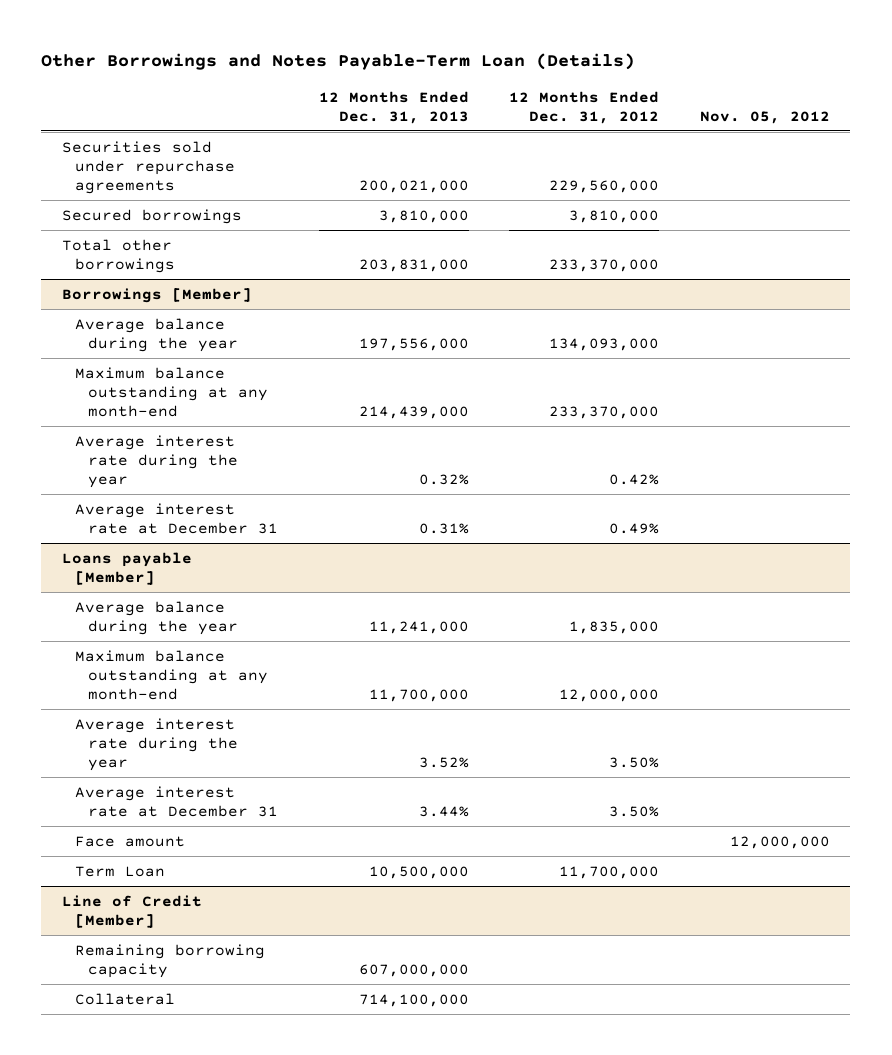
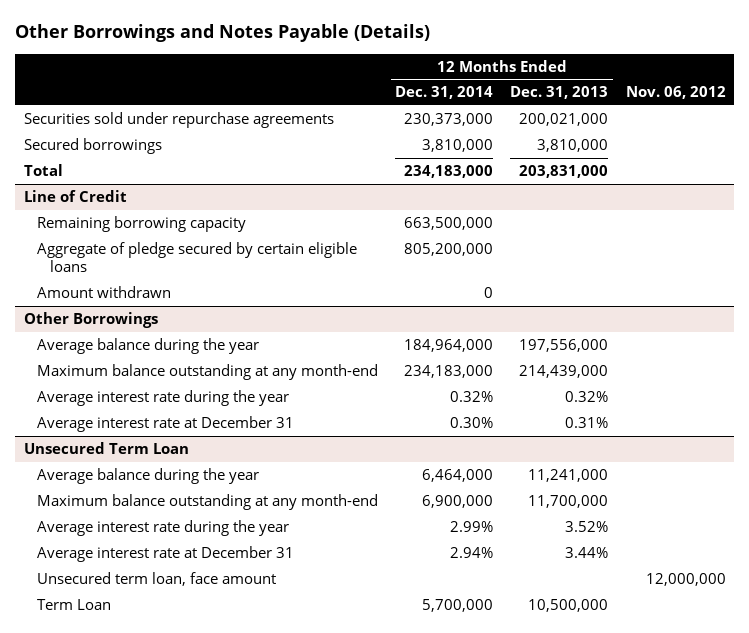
- Other Borrowings and Notes Payable-Term Loan (Details)
+ Other Borrowings and Notes Payable (Details)
- | 12 Months Ended Dec. 31, 2013 | 12 Months Ended Dec. 31, 2012 | Nov. 05, 2012
+ | 12 Months Ended Dec. 31, 2014 | 12 Months Ended Dec. 31, 2013 | Nov. 06, 2012
- Total other borrowings | 203,831,000 | 233,370,000 |
- Borrowings [Member]
+ Total | 234,183,000 | 203,831,000 |
+ Line of Credit
+ Remaining borrowing capacity | 663,500,000 | |
+ Aggregate of pledge secured by certain eligible loans | 805,200,000 | |
+ Amount withdrawn | 0 | |
+ Other Borrowings
- Loans payable [Member]
+ Unsecured Term Loan
- Face amount | | | 12,000,000
+ Unsecured term loan, face amount | | | 12,000,000
- Line of Credit [Member]
- Remaining borrowing capacity | 607,000,000 | |
- Collateral | 714,100,000 | |

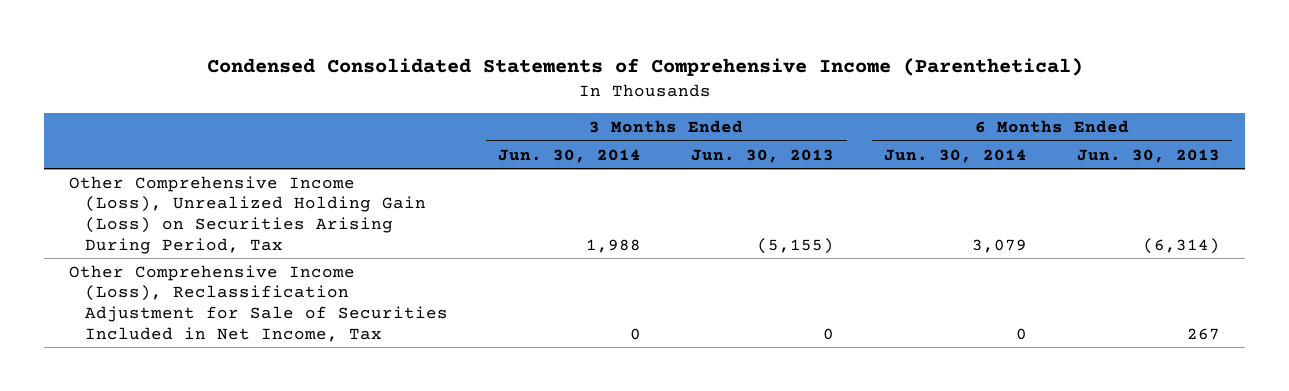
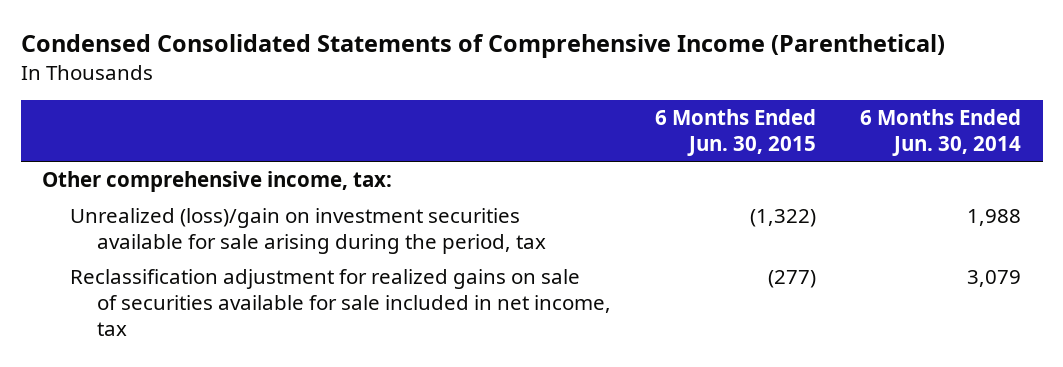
- | 3 Months Ended Jun. 30, 2014 | 3 Months Ended Jun. 30, 2013 | 6 Months Ended Jun. 30, 2014 | 6 Months Ended Jun. 30, 2013
+ | 6 Months Ended Jun. 30, 2015 | 6 Months Ended Jun. 30, 2014
- Other Comprehensive Income (Loss), Unrealized Holding Gain (Loss) on Securities Arising During Period, Tax | 1,988 | (5,155) | 3,079 | (6,314)
- Other Comprehensive Income (Loss), Reclassification Adjustment for Sale of Securities Included in Net Income, Tax | 0 | 0 | 0 | 267
+ Other comprehensive income, tax:
+ Unrealized (loss)/gain on investment securities available for sale arising during the period, tax | (1,322) | 1,988
+ Reclassification adjustment for realized gains on sale of securities available for sale included in net income, tax | (277) | 3,079

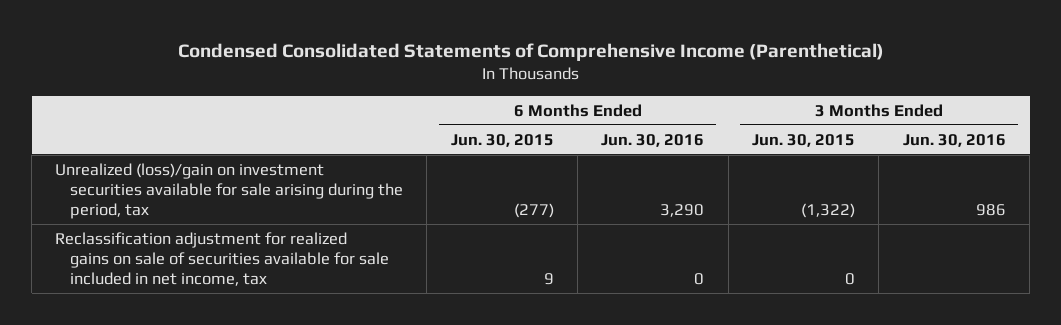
- | 6 Months Ended Jun. 30, 2015 | 6 Months Ended Jun. 30, 2014
+ | 6 Months Ended Jun. 30, 2015 | 6 Months Ended Jun. 30, 2016 | 3 Months Ended Jun. 30, 2015 | 3 Months Ended Jun. 30, 2016
- Other comprehensive income, tax:
- Unrealized (loss)/gain on investment securities available for sale arising during the period, tax | (1,322) | 1,988
- Reclassification adjustment for realized gains on sale of securities available for sale included in net income, tax | (277) | 3,079
+ Unrealized (loss)/gain on investment securities available for sale arising during the period, tax | (277) | 3,290 | (1,322) | 986
+ Reclassification adjustment for realized gains on sale of securities available for sale included in net income, tax | 9 | 0 | 0 |

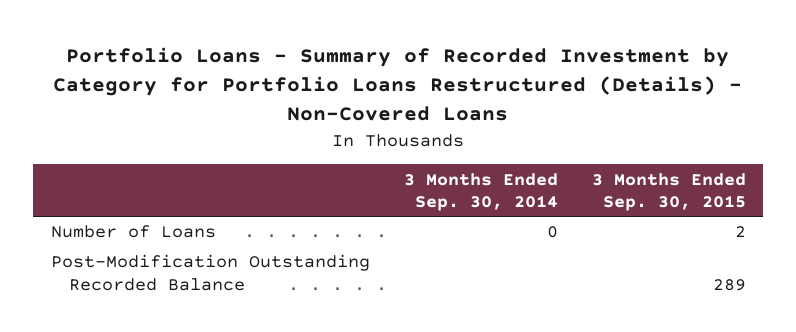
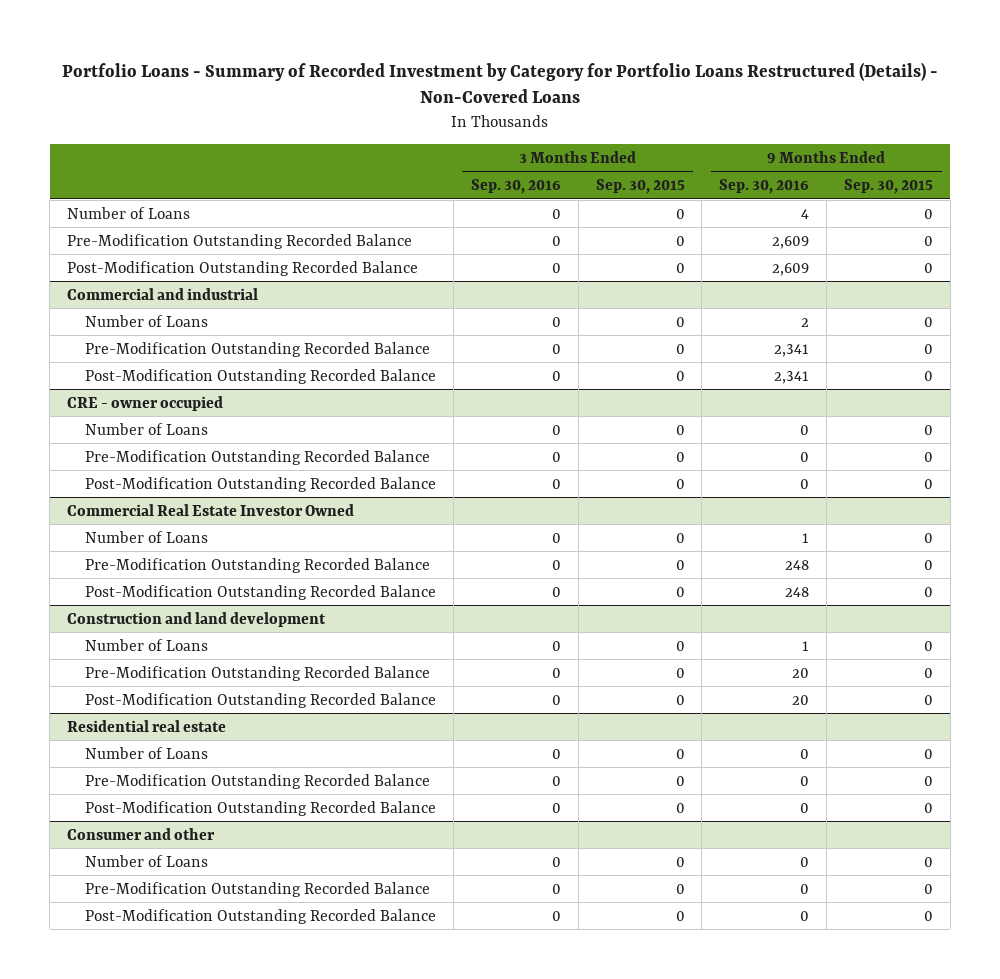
- | 3 Months Ended Sep. 30, 2014 | 3 Months Ended Sep. 30, 2015
+ | 3 Months Ended Sep. 30, 2016 | 3 Months Ended Sep. 30, 2015 | 9 Months Ended Sep. 30, 2016 | 9 Months Ended Sep. 30, 2015
- Number of Loans | 0 | 2
- Post-Modification Outstanding Recorded Balance | | 289
+ Number of Loans | 0 | 0 | 4 | 0
+ Pre-Modification Outstanding Recorded Balance | 0 | 0 | 2,609 | 0
+ Post-Modification Outstanding Recorded Balance | 0 | 0 | 2,609 | 0
+ Commercial and industrial
+ Number of Loans | 0 | 0 | 2 | 0
+ Pre-Modification Outstanding Recorded Balance | 0 | 0 | 2,341 | 0
+ Post-Modification Outstanding Recorded Balance | 0 | 0 | 2,341 | 0
+ CRE - owner occupied
+ Number of Loans | 0 | 0 | 0 | 0
+ Pre-Modification Outstanding Recorded Balance | 0 | 0 | 0 | 0
+ Post-Modification Outstanding Recorded Balance | 0 | 0 | 0 | 0
+ Commercial Real Estate Investor Owned
+ Number of Loans | 0 | 0 | 1 | 0
+ Pre-Modification Outstanding Recorded Balance | 0 | 0 | 248 | 0
+ Post-Modification Outstanding Recorded Balance | 0 | 0 | 248 | 0
+ Construction and land development
+ Number of Loans | 0 | 0 | 1 | 0
+ Pre-Modification Outstanding Recorded Balance | 0 | 0 | 20 | 0
+ Post-Modification Outstanding Recorded Balance | 0 | 0 | 20 | 0
+ Residential real estate
+ Number of Loans | 0 | 0 | 0 | 0
+ Pre-Modification Outstanding Recorded Balance | 0 | 0 | 0 | 0
+ Post-Modification Outstanding Recorded Balance | 0 | 0 | 0 | 0
+ Consumer and other
+ Number of Loans | 0 | 0 | 0 | 0
+ Pre-Modification Outstanding Recorded Balance | 0 | 0 | 0 | 0
+ Post-Modification Outstanding Recorded Balance | 0 | 0 | 0 | 0

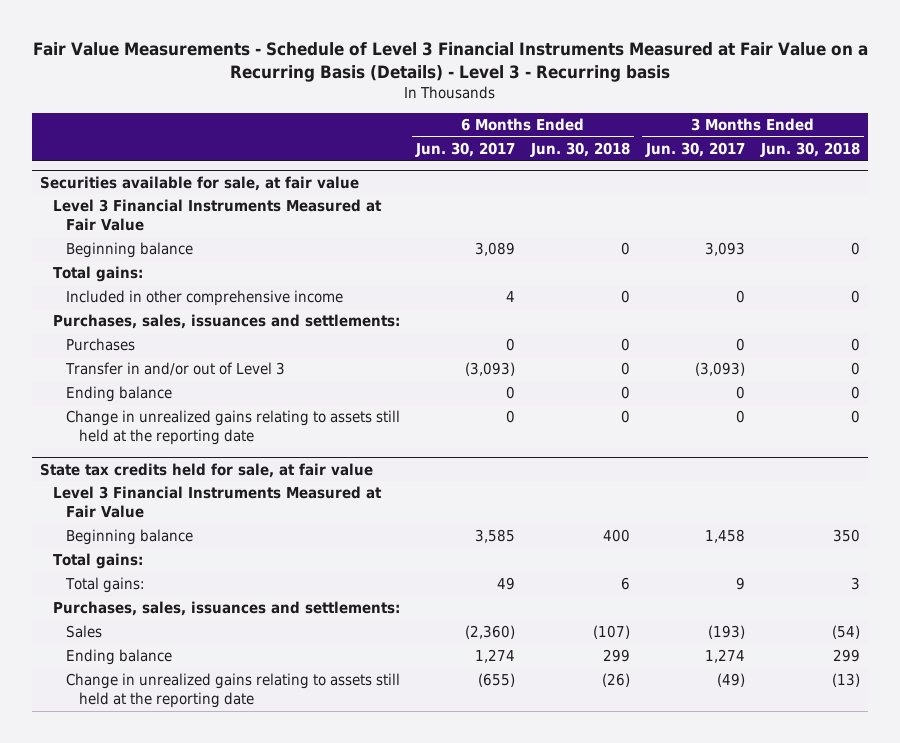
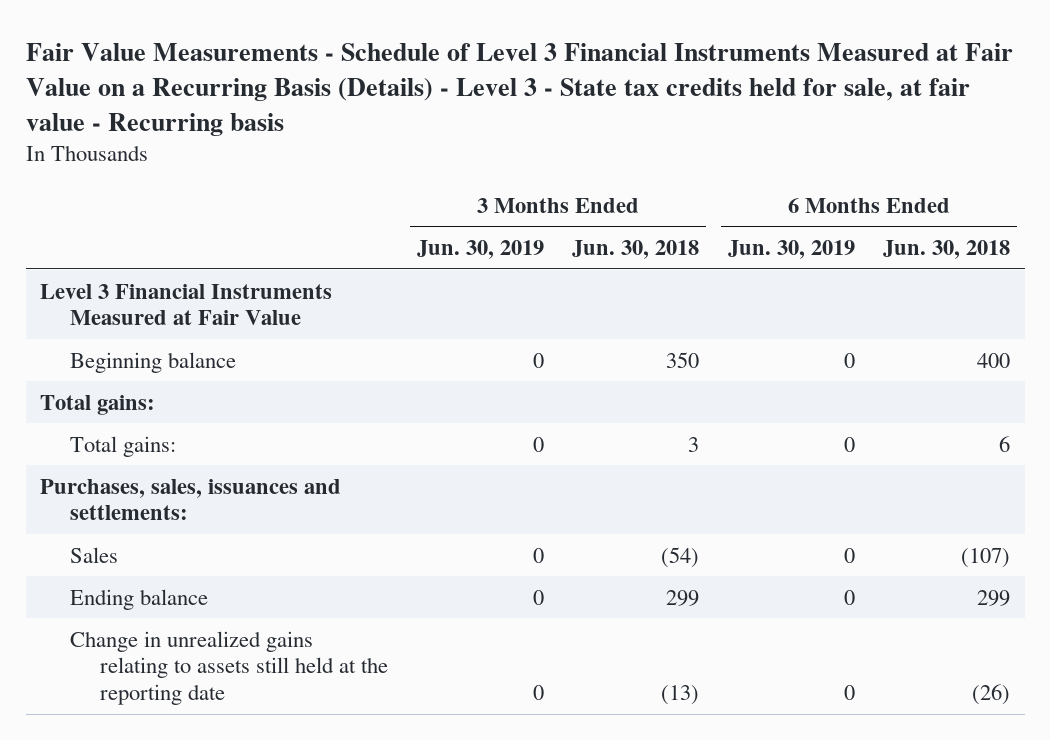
- Fair Value Measurements - Schedule of Level 3 Financial Instruments Measured at Fair Value on a Recurring Basis (Details) - Level 3 - Recurring basis
+ Fair Value Measurements - Schedule of Level 3 Financial Instruments Measured at Fair Value on a Recurring Basis (Details) - Level 3 - State tax credits held for sale, at fair value - Recurring basis
- | 6 Months Ended Jun. 30, 2017 | 6 Months Ended Jun. 30, 2018 | 3 Months Ended Jun. 30, 2017 | 3 Months Ended Jun. 30, 2018
+ | 3 Months Ended Jun. 30, 2019 | 3 Months Ended Jun. 30, 2018 | 6 Months Ended Jun. 30, 2019 | 6 Months Ended Jun. 30, 2018
- Securities available for sale, at fair value
- Beginning balance | 3,089 | 0 | 3,093 | 0
- Total gains:
- Included in other comprehensive income | 4 | 0 | 0 | 0
- Purchases, sales, issuances and settlements:
- Purchases | 0 | 0 | 0 | 0
- Transfer in and/or out of Level 3 | (3,093) | 0 | (3,093) | 0
- Ending balance | 0 | 0 | 0 | 0
- Change in unrealized gains relating to assets still held at the reporting date | 0 | 0 | 0 | 0
- State tax credits held for sale, at fair value
- Level 3 Financial Instruments Measured at Fair Value

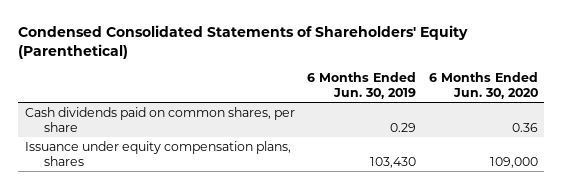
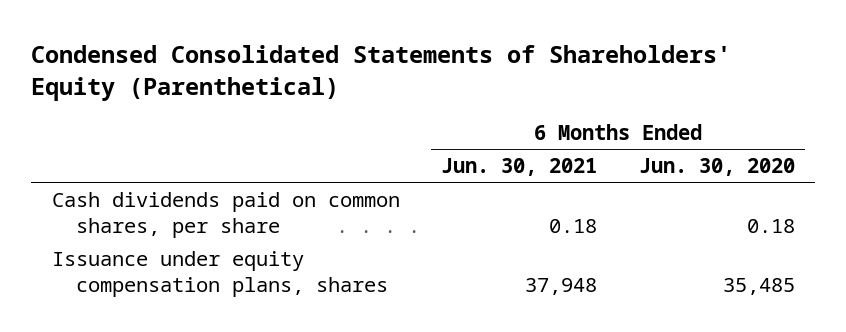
- | 6 Months Ended Jun. 30, 2019 | 6 Months Ended Jun. 30, 2020
+ | 6 Months Ended Jun. 30, 2021 | 6 Months Ended Jun. 30, 2020
- Cash dividends paid on common shares, per share | 0.29 | 0.36
- Issuance under equity compensation plans, shares | 103,430 | 109,000
+ Cash dividends paid on common shares, per share | 0.18 | 0.18
+ Issuance under equity compensation plans, shares | 37,948 | 35,485

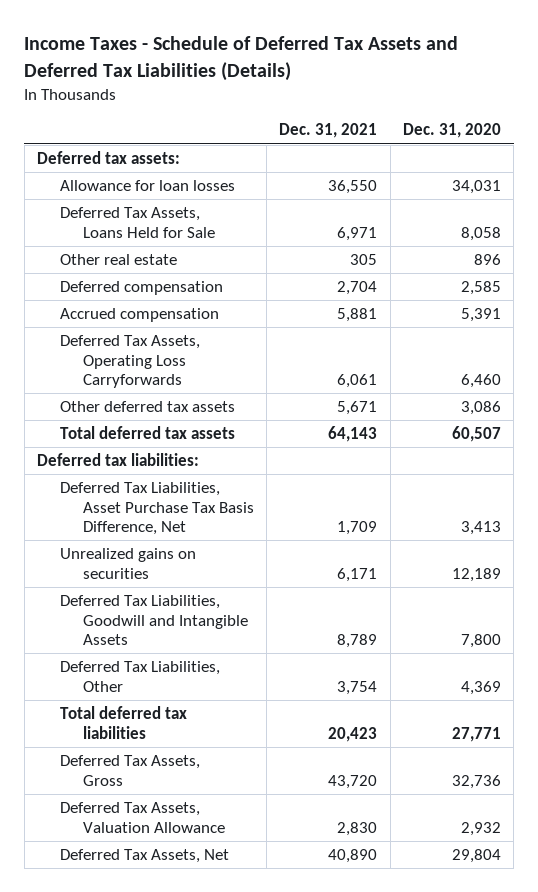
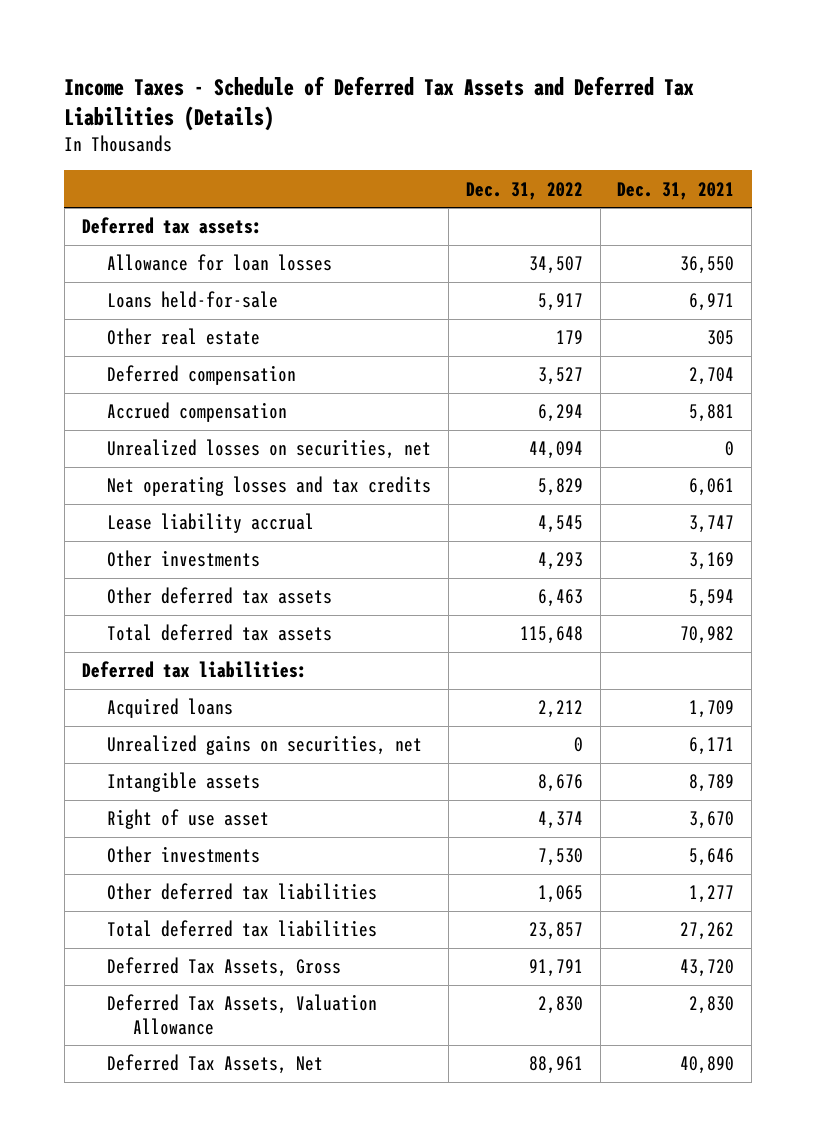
- | Dec. 31, 2021 | Dec. 31, 2020
+ | Dec. 31, 2022 | Dec. 31, 2021
- Deferred Tax Assets, Loans Held for Sale | 6,971 | 8,058
+ Loans held-for-sale | 5,917 | 6,971
- Deferred Tax Assets, Operating Loss Carryforwards | 6,061 | 6,460
- Other deferred tax assets | 5,671 | 3,086
- Total deferred tax assets | 64,143 | 60,507
+ Unrealized losses on securities, net | 44,094 | 0
+ Net operating losses and tax credits | 5,829 | 6,061
+ Lease liability accrual | 4,545 | 3,747
+ Other investments | 4,293 | 3,169
+ Other deferred tax assets | 6,463 | 5,594
+ Total deferred tax assets | 115,648 | 70,982
- Deferred Tax Liabilities, Asset Purchase Tax Basis Difference, Net | 1,709 | 3,413
- Unrealized gains on securities | 6,171 | 12,189
- Deferred Tax Liabilities, Goodwill and Intangible Assets | 8,789 | 7,800
- Deferred Tax Liabilities, Other | 3,754 | 4,369
- Total deferred tax liabilities | 20,423 | 27,771
+ Acquired loans | 2,212 | 1,709
+ Unrealized gains on securities, net | 0 | 6,171
+ Intangible assets | 8,676 | 8,789
+ Right of use asset | 4,374 | 3,670
+ Other investments | 7,530 | 5,646
+ Other deferred tax liabilities | 1,065 | 1,277
+ Total deferred tax liabilities | 23,857 | 27,262

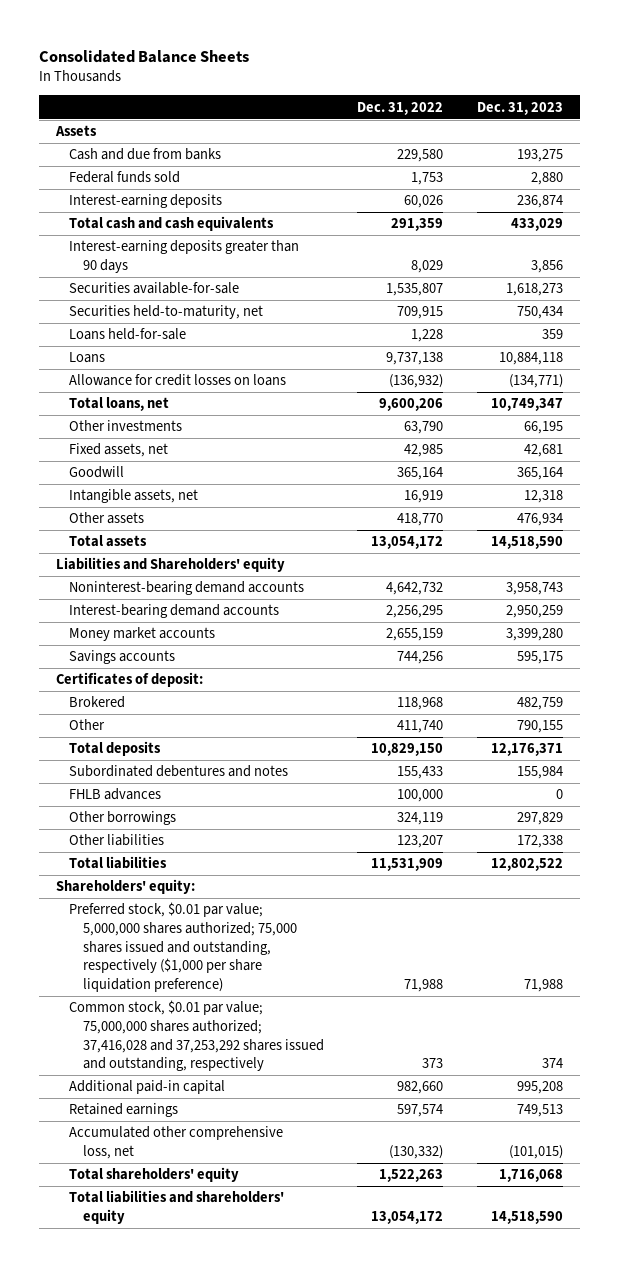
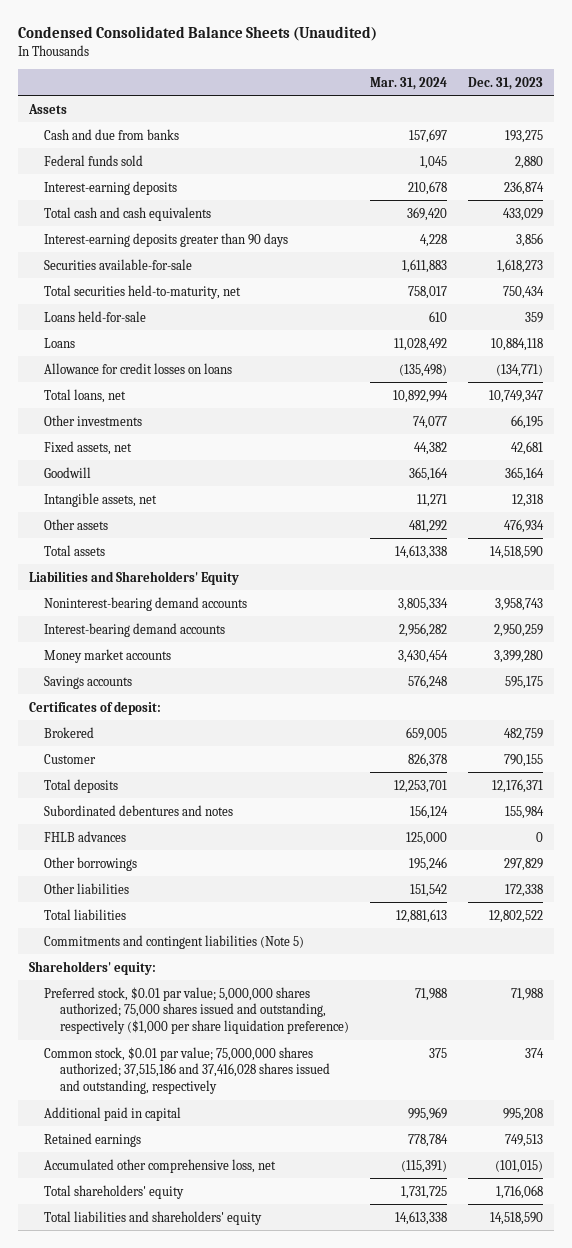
- Consolidated Balance Sheets
+ Condensed Consolidated Balance Sheets (Unaudited)
- | Dec. 31, 2022 | Dec. 31, 2023
+ | Mar. 31, 2024 | Dec. 31, 2023
- Securities held-to-maturity, net | 709,915 | 750,434
+ Total securities held-to-maturity, net | 758,017 | 750,434
- Liabilities and Shareholders' equity
+ Liabilities and Shareholders' Equity
- Other | 411,740 | 790,155
+ Customer | 826,378 | 790,155
+ Commitments and contingent liabilities (Note 5)
- Common stock, $0.01 par value; 75,000,000 shares authorized; 37,416,028 and 37,253,292 shares issued and outstanding, respectively | 373 | 374
- Additional paid-in capital | 982,660 | 995,208
+ Common stock, $0.01 par value; 75,000,000 shares authorized; 37,515,186 and 37,416,028 shares issued and outstanding, respectively | 375 | 374
+ Additional paid in capital | 995,969 | 995,208

